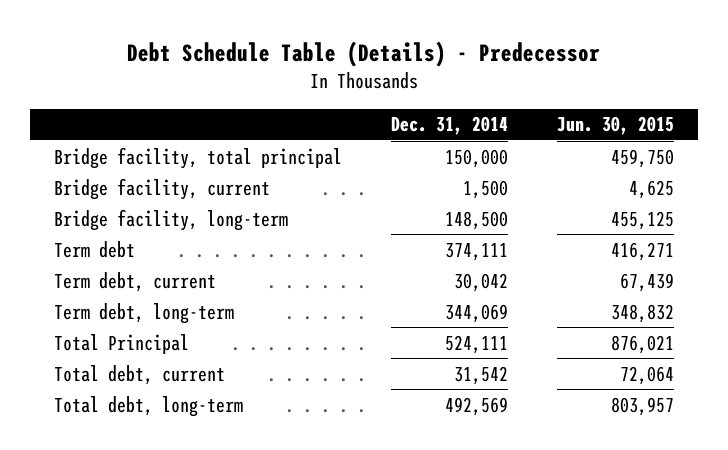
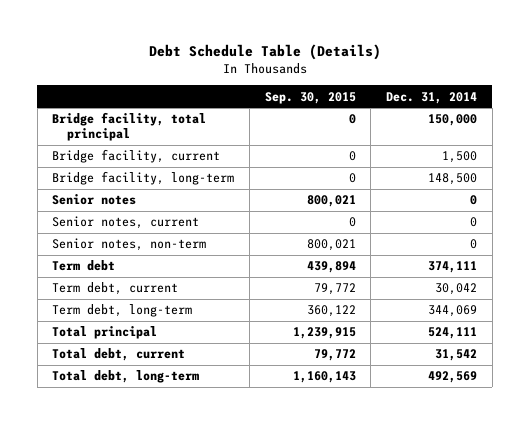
- Debt Schedule Table (Details) - Predecessor
+ Debt Schedule Table (Details)
- | Dec. 31, 2014 | Jun. 30, 2015
+ | Sep. 30, 2015 | Dec. 31, 2014
+ Senior notes | 800,021 | 0
+ Senior notes, current | 0 | 0
+ Senior notes, non-term | 800,021 | 0
- Total Principal | 524,111 | 876,021
+ Total principal | 1,239,915 | 524,111

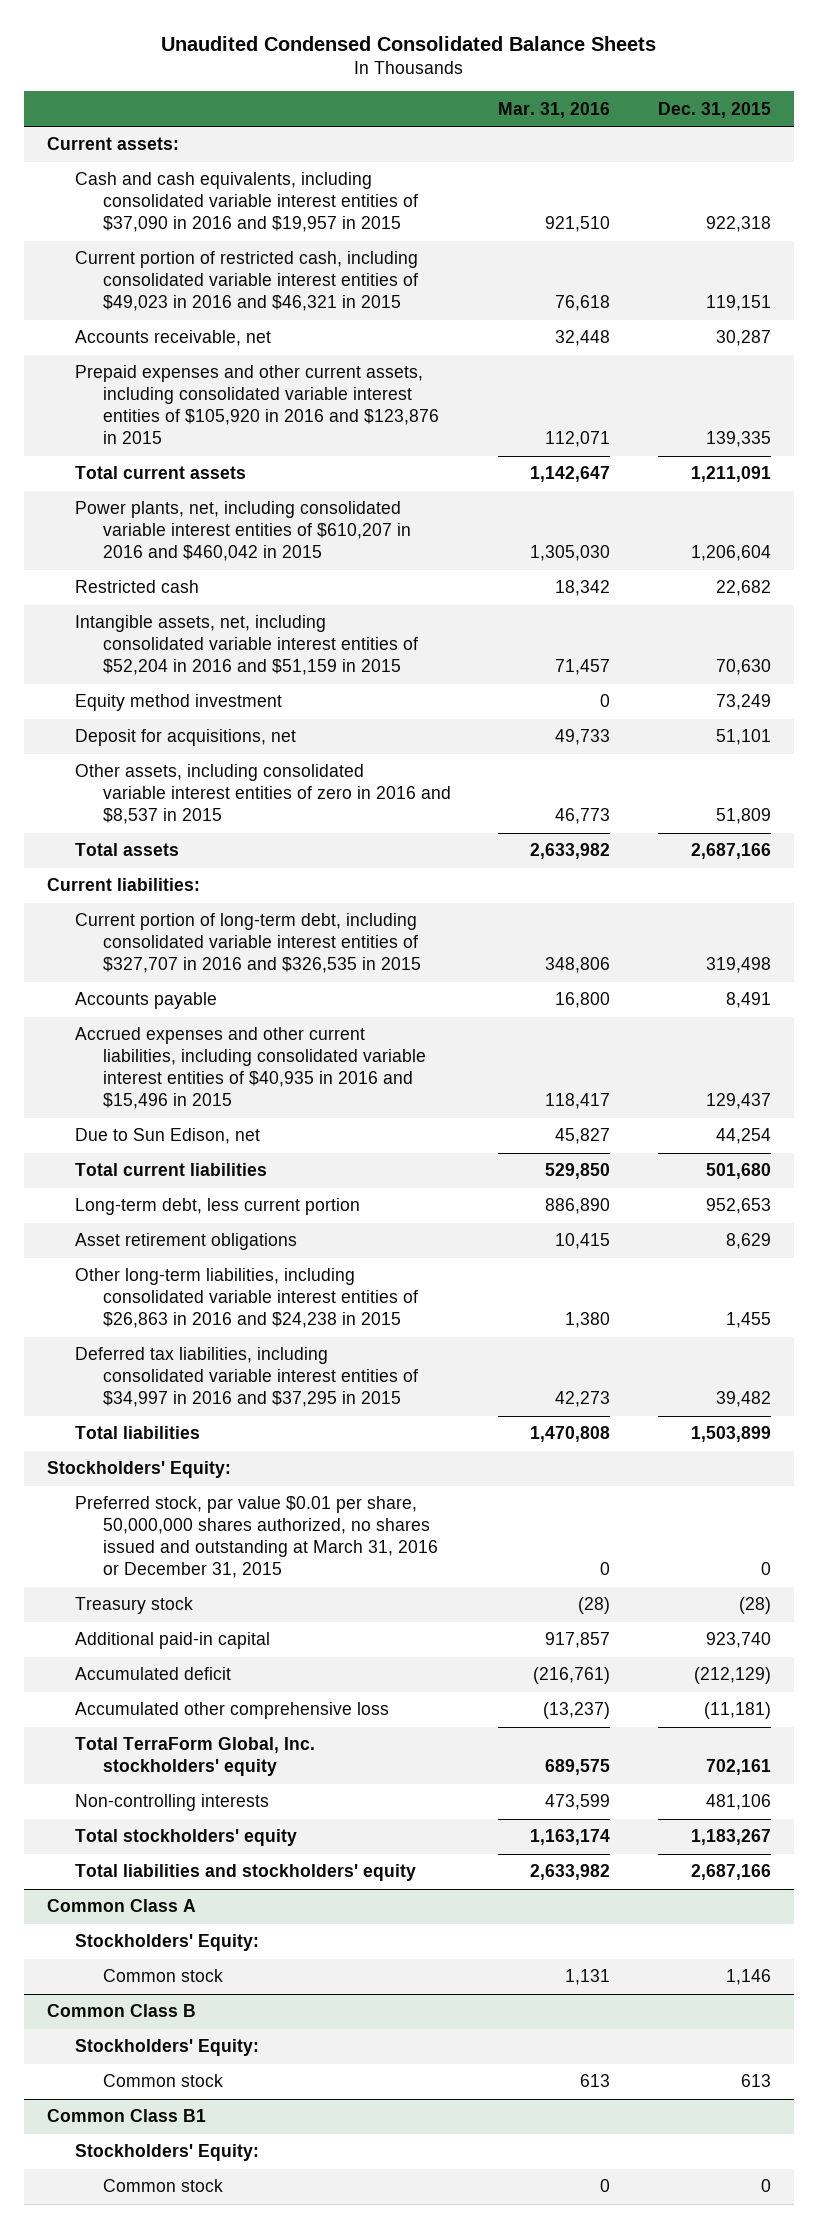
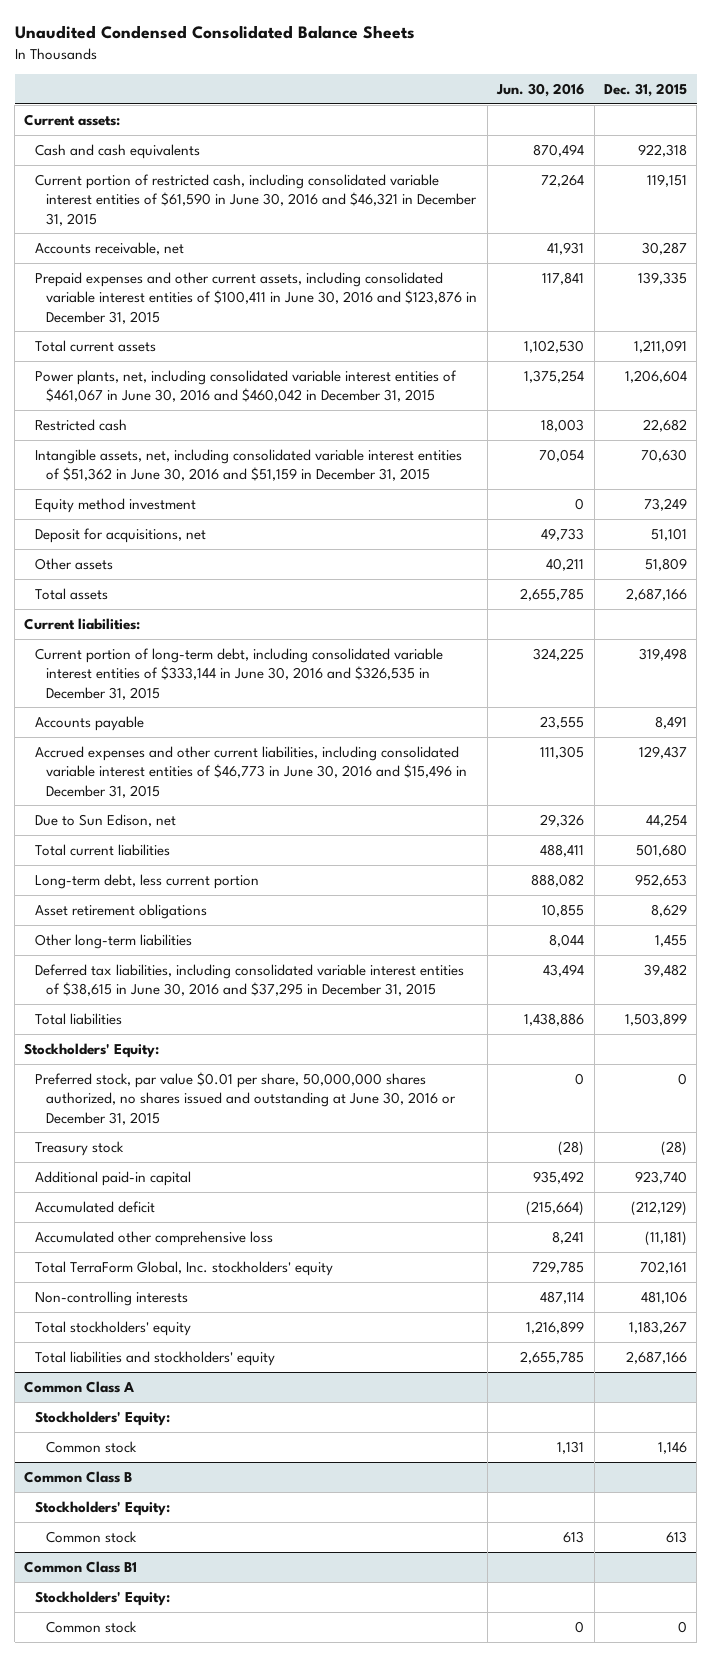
- | Mar. 31, 2016 | Dec. 31, 2015
+ | Jun. 30, 2016 | Dec. 31, 2015
- Cash and cash equivalents, including consolidated variable interest entities of $37,090 in 2016 and $19,957 in 2015 | 921,510 | 922,318
- Current portion of restricted cash, including consolidated variable interest entities of $49,023 in 2016 and $46,321 in 2015 | 76,618 | 119,151
+ Cash and cash equivalents | 870,494 | 922,318
+ Current portion of restricted cash, including consolidated variable interest entities of $61,590 in June 30, 2016 and $46,321 in December 31, 2015 | 72,264 | 119,151
- Prepaid expenses and other current assets, including consolidated variable interest entities of $105,920 in 2016 and $123,876 in 2015 | 112,071 | 139,335
+ Prepaid expenses and other current assets, including consolidated variable interest entities of $100,411 in June 30, 2016 and $123,876 in December 31, 2015 | 117,841 | 139,335
- Power plants, net, including consolidated variable interest entities of $610,207 in 2016 and $460,042 in 2015 | 1,305,030 | 1,206,604
+ Power plants, net, including consolidated variable interest entities of $461,067 in June 30, 2016 and $460,042 in December 31, 2015 | 1,375,254 | 1,206,604
- Intangible assets, net, including consolidated variable interest entities of $52,204 in 2016 and $51,159 in 2015 | 71,457 | 70,630
+ Intangible assets, net, including consolidated variable interest entities of $51,362 in June 30, 2016 and $51,159 in December 31, 2015 | 70,054 | 70,630
- Other assets, including consolidated variable interest entities of zero in 2016 and $8,537 in 2015 | 46,773 | 51,809
+ Other assets | 40,211 | 51,809
- Current portion of long-term debt, including consolidated variable interest entities of $327,707 in 2016 and $326,535 in 2015 | 348,806 | 319,498
+ Current portion of long-term debt, including consolidated variable interest entities of $333,144 in June 30, 2016 and $326,535 in December 31, 2015 | 324,225 | 319,498
- Accrued expenses and other current liabilities, including consolidated variable interest entities of $40,935 in 2016 and $15,496 in 2015 | 118,417 | 129,437
+ Accrued expenses and other current liabilities, including consolidated variable interest entities of $46,773 in June 30, 2016 and $15,496 in December 31, 2015 | 111,305 | 129,437
- Other long-term liabilities, including consolidated variable interest entities of $26,863 in 2016 and $24,238 in 2015 | 1,380 | 1,455
- Deferred tax liabilities, including consolidated variable interest entities of $34,997 in 2016 and $37,295 in 2015 | 42,273 | 39,482
+ Other long-term liabilities | 8,044 | 1,455
+ Deferred tax liabilities, including consolidated variable interest entities of $38,615 in June 30, 2016 and $37,295 in December 31, 2015 | 43,494 | 39,482
- Preferred stock, par value $0.01 per share, 50,000,000 shares authorized, no shares issued and outstanding at March 31, 2016 or December 31, 2015 | 0 | 0
+ Preferred stock, par value $0.01 per share, 50,000,000 shares authorized, no shares issued and outstanding at June 30, 2016 or December 31, 2015 | 0 | 0

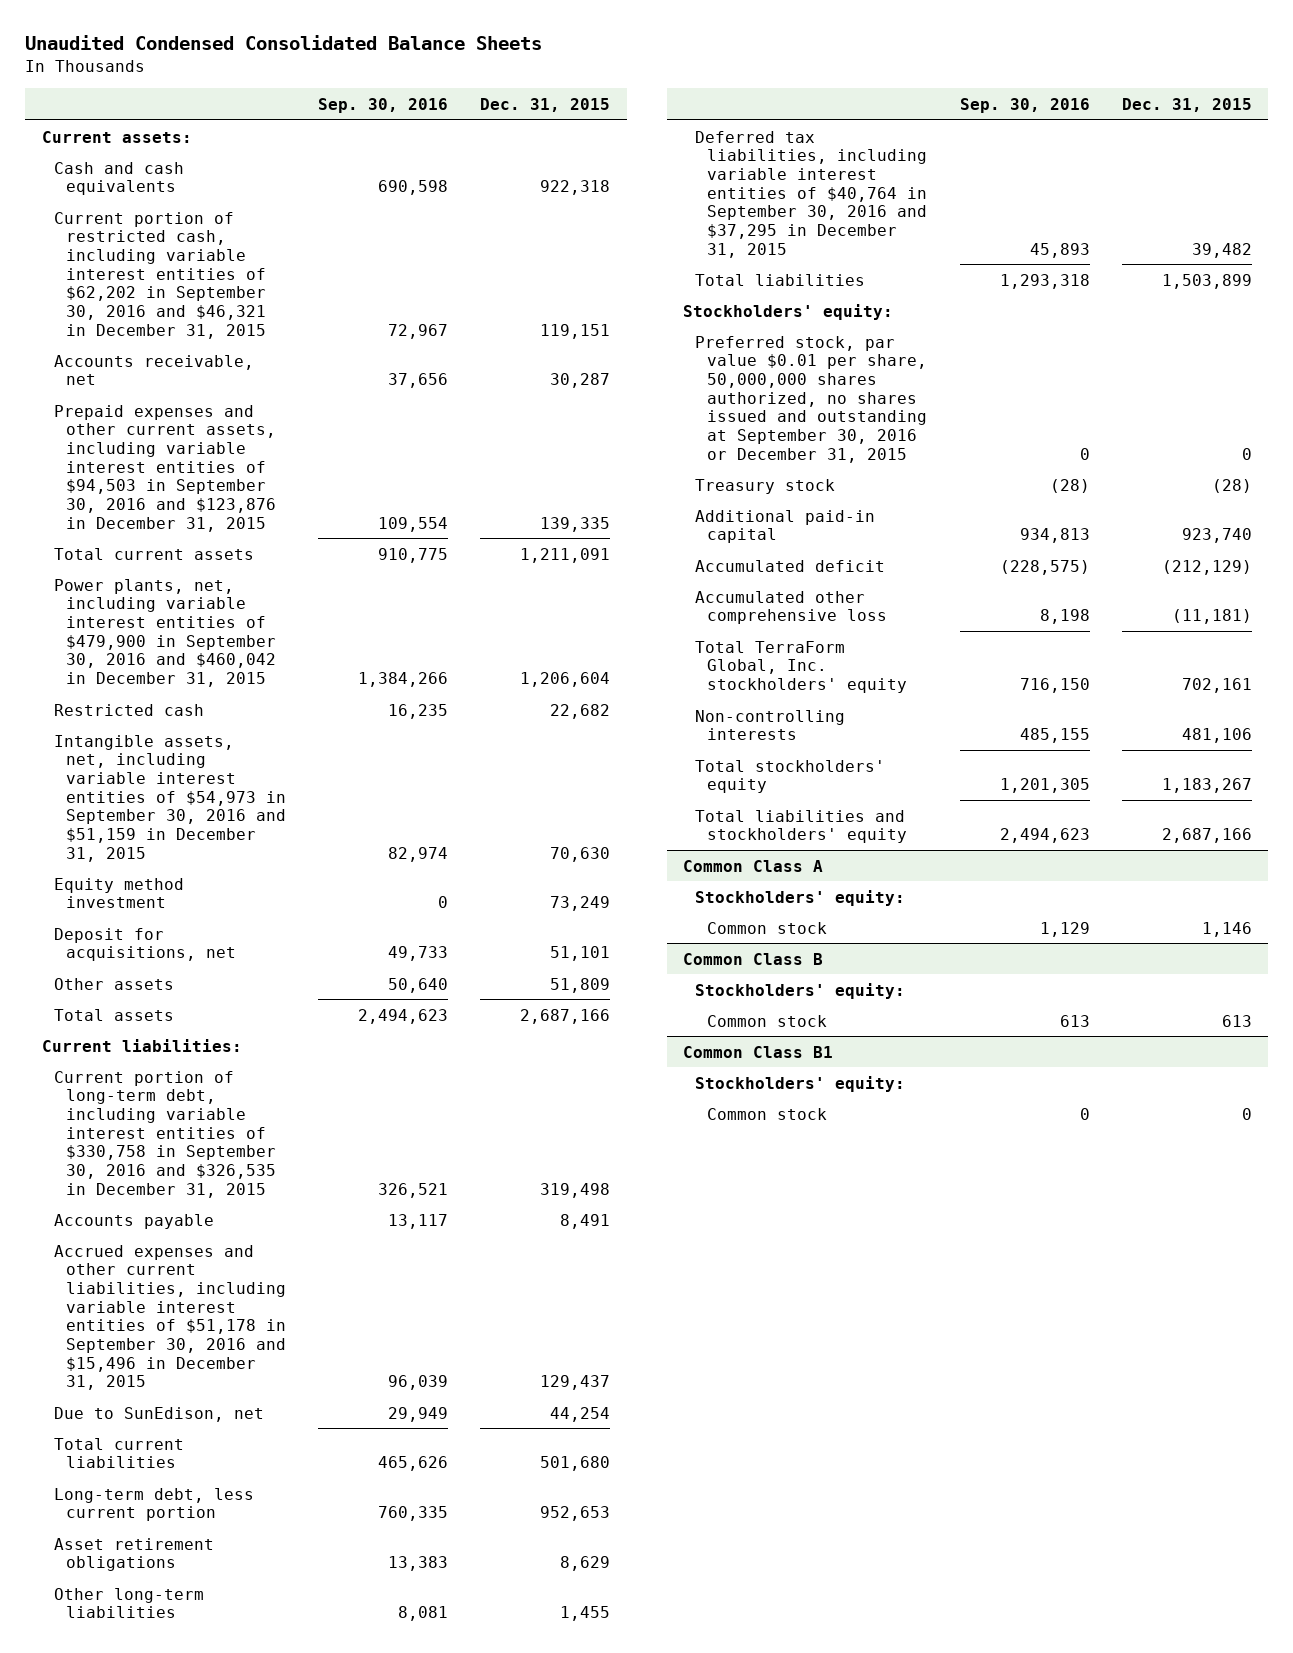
- | Jun. 30, 2016 | Dec. 31, 2015
+ | Sep. 30, 2016 | Dec. 31, 2015
- Current portion of restricted cash, including consolidated variable interest entities of $61,590 in June 30, 2016 and $46,321 in December 31, 2015 | 72,264 | 119,151
+ Current portion of restricted cash, including variable interest entities of $62,202 in September 30, 2016 and $46,321 in December 31, 2015 | 72,967 | 119,151
- Prepaid expenses and other current assets, including consolidated variable interest entities of $100,411 in June 30, 2016 and $123,876 in December 31, 2015 | 117,841 | 139,335
+ Prepaid expenses and other current assets, including variable interest entities of $94,503 in September 30, 2016 and $123,876 in December 31, 2015 | 109,554 | 139,335
- Power plants, net, including consolidated variable interest entities of $461,067 in June 30, 2016 and $460,042 in December 31, 2015 | 1,375,254 | 1,206,604
+ Power plants, net, including variable interest entities of $479,900 in September 30, 2016 and $460,042 in December 31, 2015 | 1,384,266 | 1,206,604
- Intangible assets, net, including consolidated variable interest entities of $51,362 in June 30, 2016 and $51,159 in December 31, 2015 | 70,054 | 70,630
+ Intangible assets, net, including variable interest entities of $54,973 in September 30, 2016 and $51,159 in December 31, 2015 | 82,974 | 70,630
- Current portion of long-term debt, including consolidated variable interest entities of $333,144 in June 30, 2016 and $326,535 in December 31, 2015 | 324,225 | 319,498
+ Current portion of long-term debt, including variable interest entities of $330,758 in September 30, 2016 and $326,535 in December 31, 2015 | 326,521 | 319,498
- Accrued expenses and other current liabilities, including consolidated variable interest entities of $46,773 in June 30, 2016 and $15,496 in December 31, 2015 | 111,305 | 129,437
- Due to Sun Edison, net | 29,326 | 44,254
+ Accrued expenses and other current liabilities, including variable interest entities of $51,178 in September 30, 2016 and $15,496 in December 31, 2015 | 96,039 | 129,437
+ Due to SunEdison, net | 29,949 | 44,254
- Deferred tax liabilities, including consolidated variable interest entities of $38,615 in June 30, 2016 and $37,295 in December 31, 2015 | 43,494 | 39,482
+ Deferred tax liabilities, including variable interest entities of $40,764 in September 30, 2016 and $37,295 in December 31, 2015 | 45,893 | 39,482
- Stockholders' Equity:
- Preferred stock, par value $0.01 per share, 50,000,000 shares authorized, no shares issued and outstanding at June 30, 2016 or December 31, 2015 | 0 | 0
+ Stockholders' equity:
+ Preferred stock, par value $0.01 per share, 50,000,000 shares authorized, no shares issued and outstanding at September 30, 2016 or December 31, 2015 | 0 | 0
@ Common Class A
- Stockholders' Equity:
+ Stockholders' equity:
@ Common Class B
- Stockholders' Equity:
+ Stockholders' equity:
@ Common Class B1
- Stockholders' Equity:
+ Stockholders' equity:

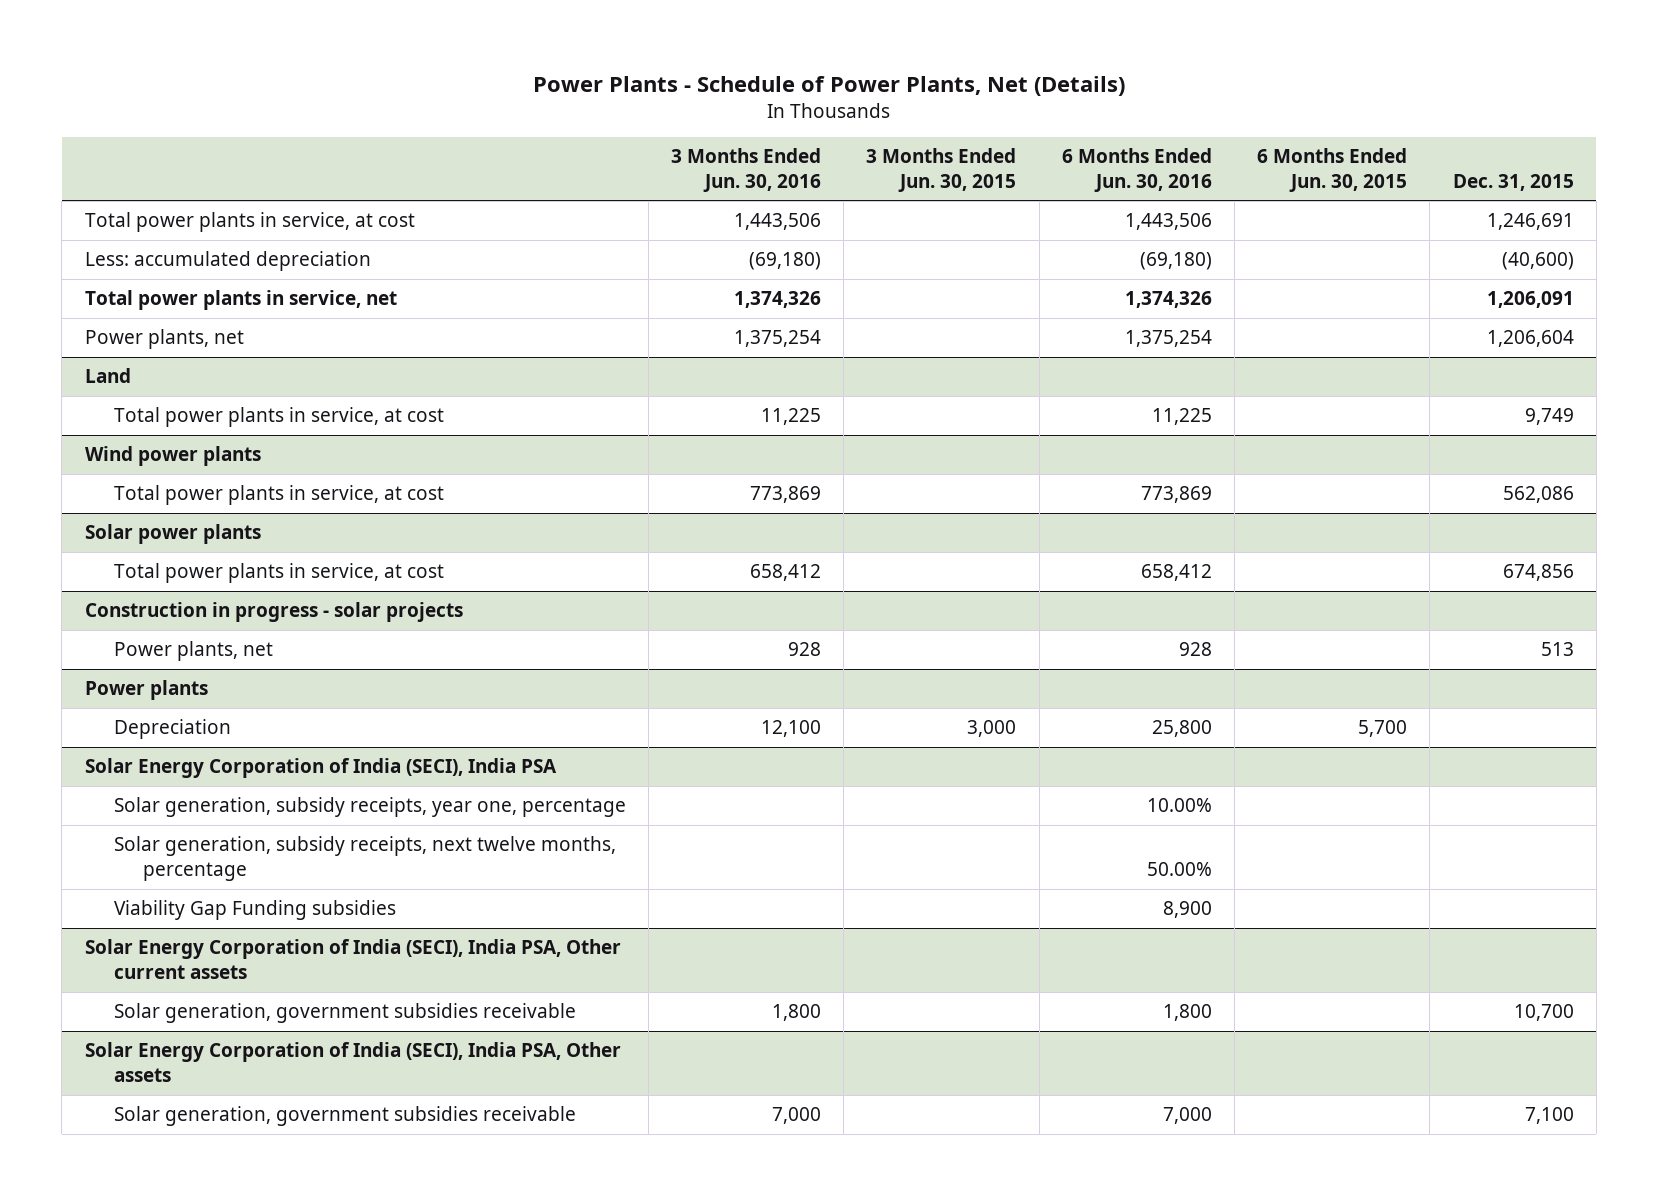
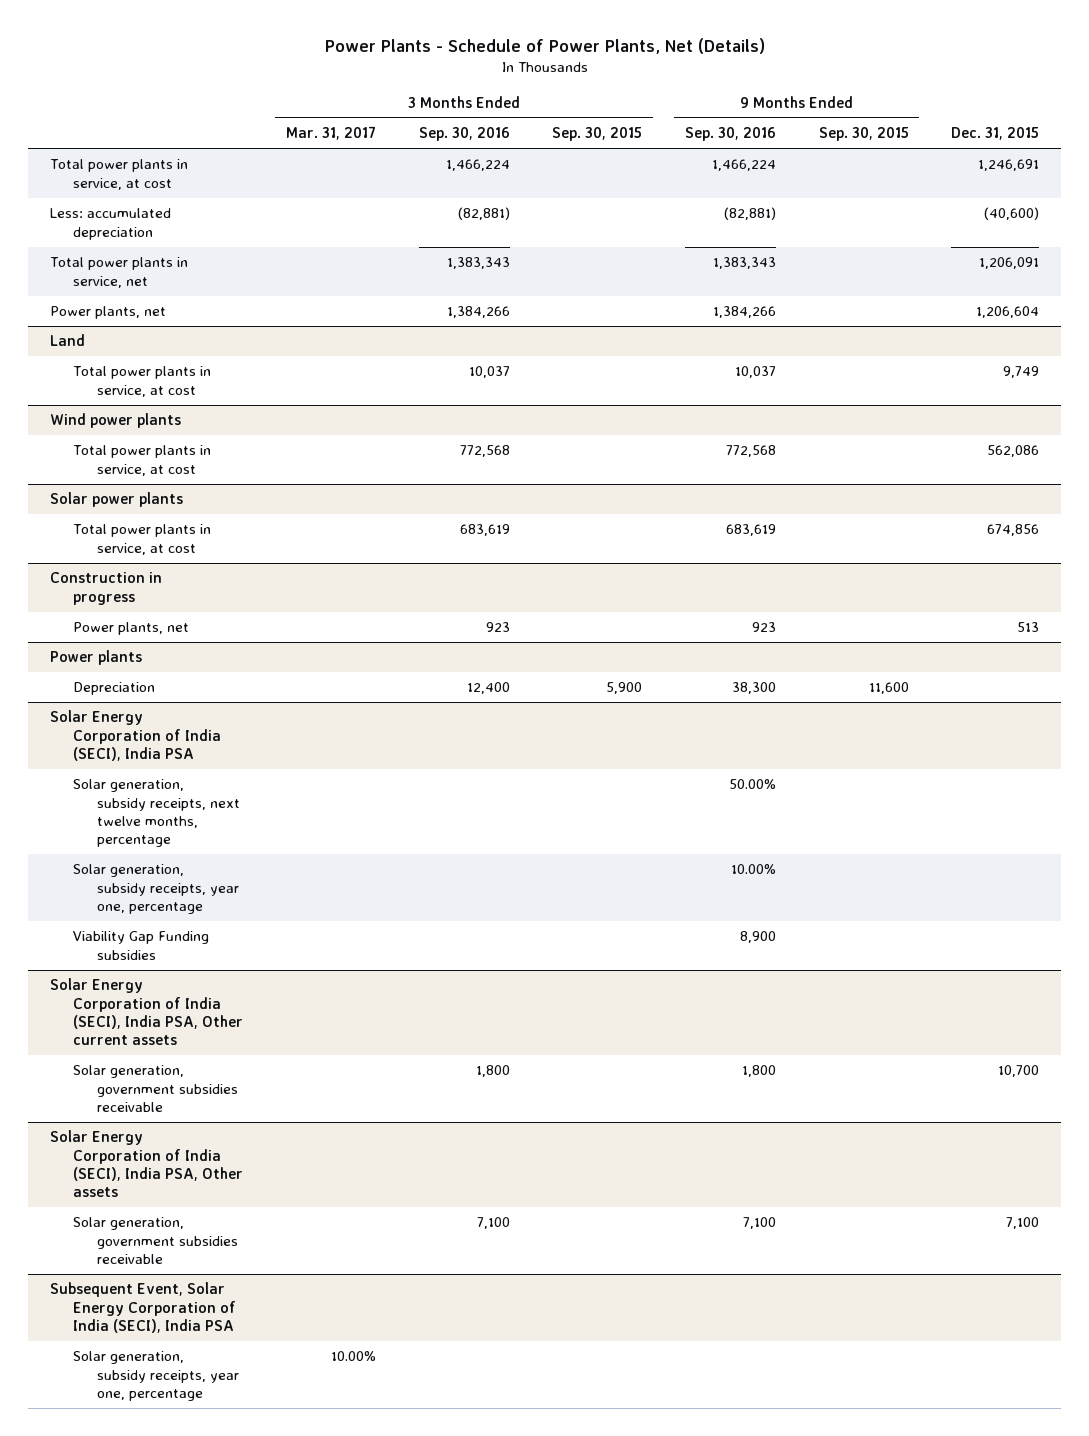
- | 3 Months Ended Jun. 30, 2016 | 3 Months Ended Jun. 30, 2015 | 6 Months Ended Jun. 30, 2016 | 6 Months Ended Jun. 30, 2015 | Dec. 31, 2015
+ | 3 Months Ended Mar. 31, 2017 | 3 Months Ended Sep. 30, 2016 | 3 Months Ended Sep. 30, 2015 | 9 Months Ended Sep. 30, 2016 | 9 Months Ended Sep. 30, 2015 | Dec. 31, 2015
- Construction in progress - solar projects
+ Construction in progress
@ Solar Energy Corporation of India (SECI), India PSA
moved down: Solar generation, subsidy receipts, year one, percentage | | | | 10.00% | |
+ Subsequent Event, Solar Energy Corporation of India (SECI), India PSA
+ Solar generation, subsidy receipts, year one, percentage | 10.00% | | | | |

